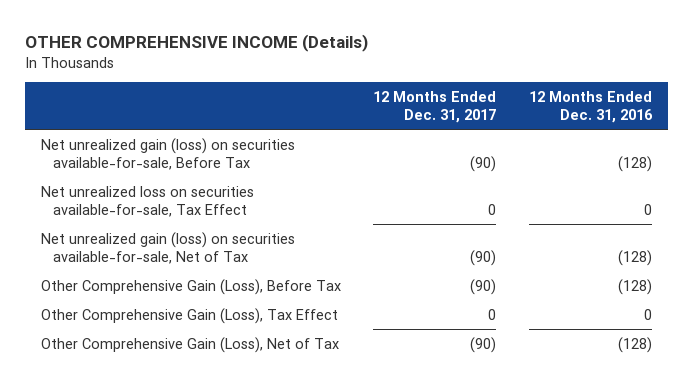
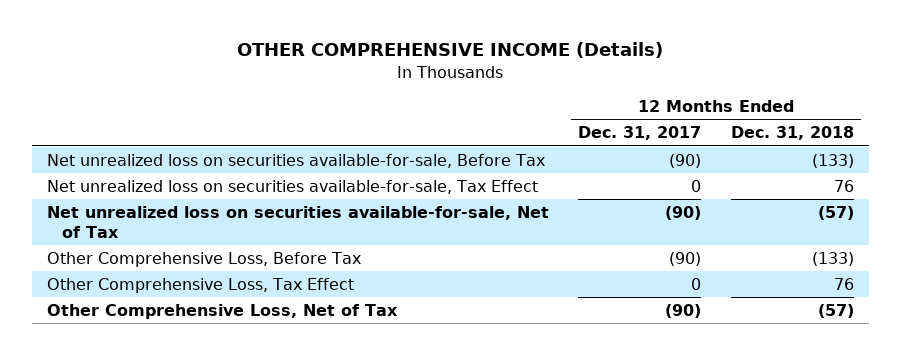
- | 12 Months Ended Dec. 31, 2017 | 12 Months Ended Dec. 31, 2016
+ | 12 Months Ended Dec. 31, 2017 | 12 Months Ended Dec. 31, 2018
- Net unrealized gain (loss) on securities available-for-sale, Before Tax | (90) | (128)
+ Net unrealized loss on securities available-for-sale, Before Tax | (90) | (133)
- Net unrealized gain (loss) on securities available-for-sale, Net of Tax | (90) | (128)
- Other Comprehensive Gain (Loss), Before Tax | (90) | (128)
- Other Comprehensive Gain (Loss), Tax Effect | 0 | 0
- Other Comprehensive Gain (Loss), Net of Tax | (90) | (128)
+ Net unrealized loss on securities available-for-sale, Net of Tax | (90) | (57)
+ Other Comprehensive Loss, Before Tax | (90) | (133)
+ Other Comprehensive Loss, Tax Effect | 0 | 76
+ Other Comprehensive Loss, Net of Tax | (90) | (57)

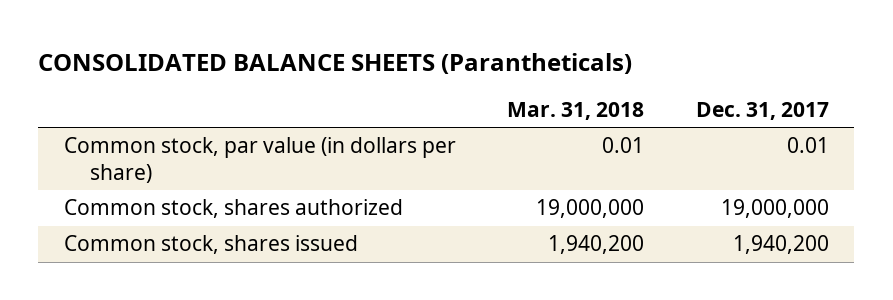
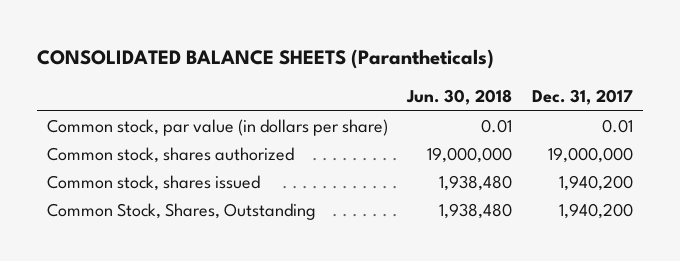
- | Mar. 31, 2018 | Dec. 31, 2017
+ | Jun. 30, 2018 | Dec. 31, 2017
+ Common Stock, Shares, Outstanding | 1,938,480 | 1,940,200

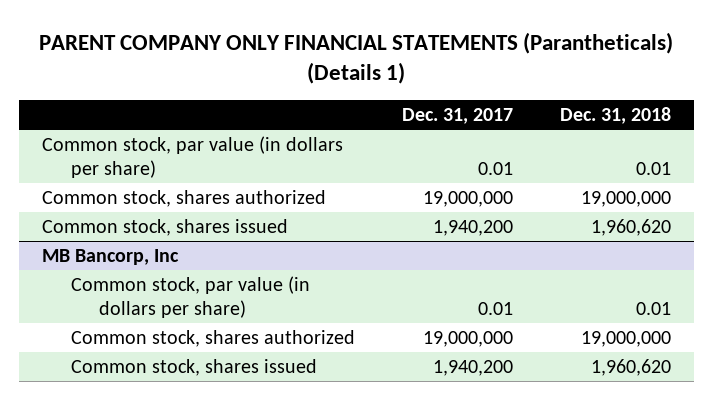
- CONSOLIDATED BALANCE SHEETS (Parantheticals)
+ PARENT COMPANY ONLY FINANCIAL STATEMENTS (Parantheticals) (Details 1)
- | Jun. 30, 2018 | Dec. 31, 2017
+ | Dec. 31, 2017 | Dec. 31, 2018
- Common Stock, Shares, Outstanding | 1,938,480 | 1,940,200
+ MB Bancorp, Inc
+ Common stock, par value (in dollars per share) | 0.01 | 0.01
+ Common stock, shares authorized | 19,000,000 | 19,000,000
+ Common stock, shares issued | 1,940,200 | 1,960,620

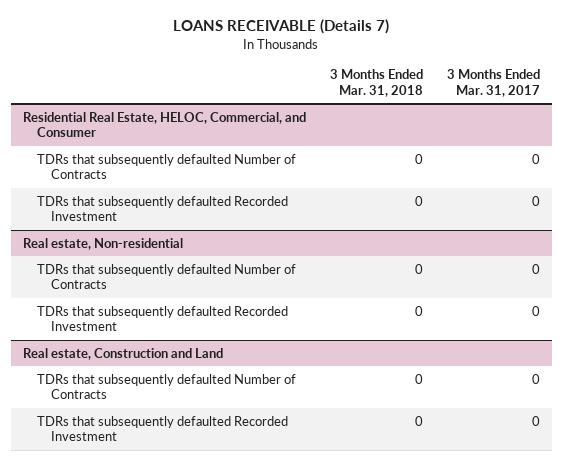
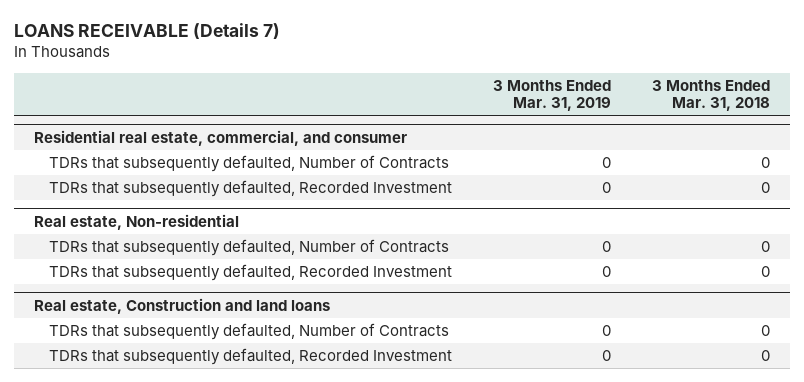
- | 3 Months Ended Mar. 31, 2018 | 3 Months Ended Mar. 31, 2017
+ | 3 Months Ended Mar. 31, 2019 | 3 Months Ended Mar. 31, 2018
- Residential Real Estate, HELOC, Commercial, and Consumer
- TDRs that subsequently defaulted Number of Contracts | 0 | 0
- TDRs that subsequently defaulted Recorded Investment | 0 | 0
+ Residential real estate, commercial, and consumer
+ TDRs that subsequently defaulted, Number of Contracts | 0 | 0
+ TDRs that subsequently defaulted, Recorded Investment | 0 | 0
@ Real estate, Non-residential
- TDRs that subsequently defaulted Number of Contracts | 0 | 0
- TDRs that subsequently defaulted Recorded Investment | 0 | 0
- Real estate, Construction and Land
- TDRs that subsequently defaulted Number of Contracts | 0 | 0
- TDRs that subsequently defaulted Recorded Investment | 0 | 0
@ Real estate, Non-residential
+ TDRs that subsequently defaulted, Number of Contracts | 0 | 0
+ TDRs that subsequently defaulted, Recorded Investment | 0 | 0
+ Real estate, Construction and land loans
+ TDRs that subsequently defaulted, Number of Contracts | 0 | 0
+ TDRs that subsequently defaulted, Recorded Investment | 0 | 0

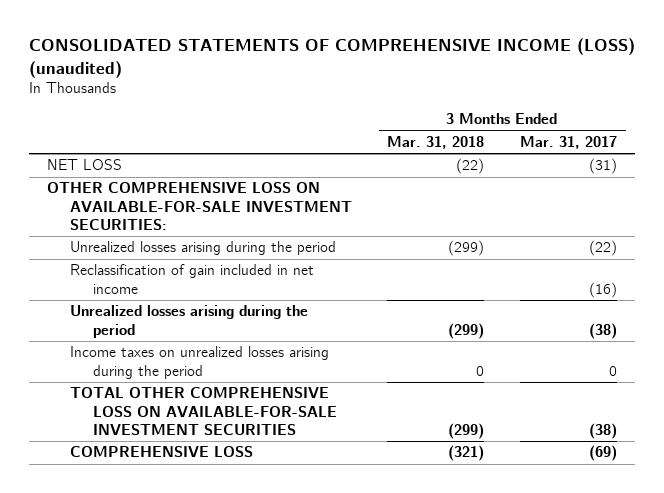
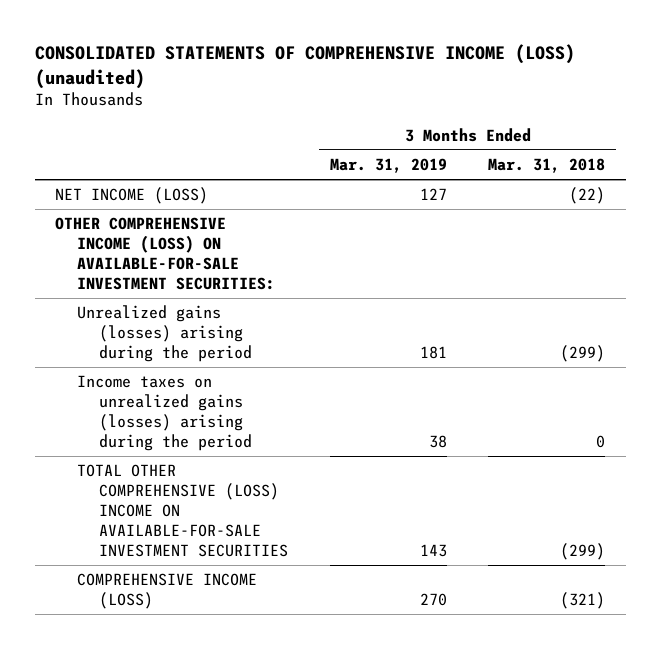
- | 3 Months Ended Mar. 31, 2018 | 3 Months Ended Mar. 31, 2017
+ | 3 Months Ended Mar. 31, 2019 | 3 Months Ended Mar. 31, 2018
- NET LOSS | (22) | (31)
- OTHER COMPREHENSIVE LOSS ON AVAILABLE-FOR-SALE INVESTMENT SECURITIES:
- Unrealized losses arising during the period | (299) | (22)
- Reclassification of gain included in net income | | (16)
- Unrealized losses arising during the period | (299) | (38)
- Income taxes on unrealized losses arising during the period | 0 | 0
- TOTAL OTHER COMPREHENSIVE LOSS ON AVAILABLE-FOR-SALE INVESTMENT SECURITIES | (299) | (38)
- COMPREHENSIVE LOSS | (321) | (69)
+ NET INCOME (LOSS) | 127 | (22)
+ OTHER COMPREHENSIVE INCOME (LOSS) ON AVAILABLE-FOR-SALE INVESTMENT SECURITIES:
+ Unrealized gains (losses) arising during the period | 181 | (299)
+ Income taxes on unrealized gains (losses) arising during the period | 38 | 0
+ TOTAL OTHER COMPREHENSIVE (LOSS) INCOME ON AVAILABLE-FOR-SALE INVESTMENT SECURITIES | 143 | (299)
+ COMPREHENSIVE INCOME (LOSS) | 270 | (321)

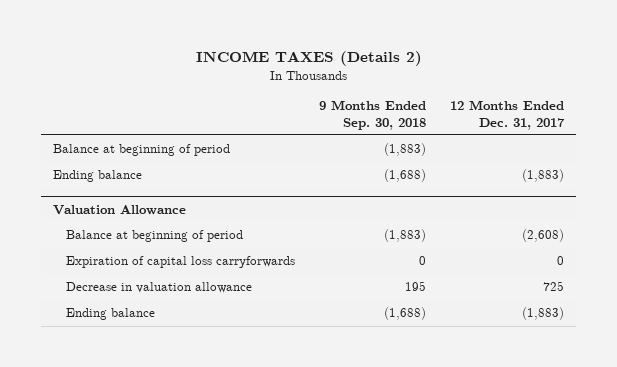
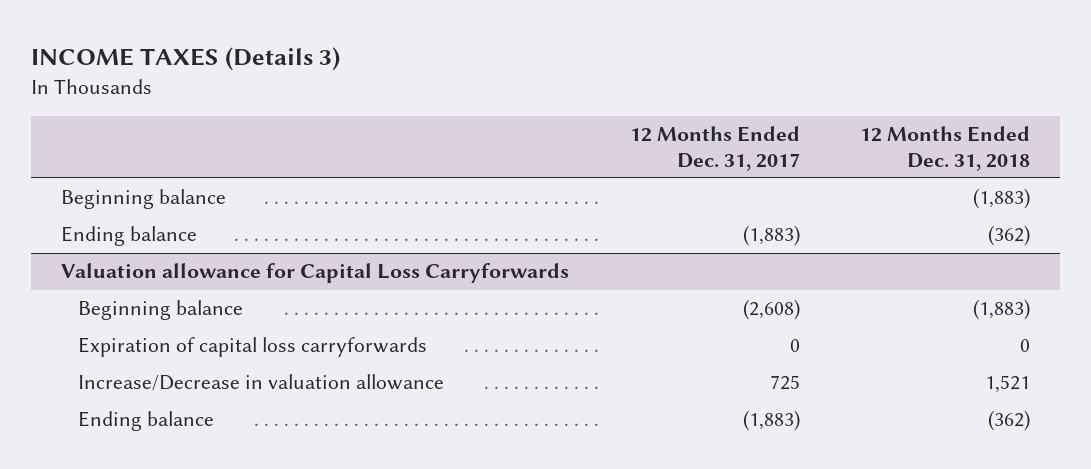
- INCOME TAXES (Details 2)
+ INCOME TAXES (Details 3)
- | 9 Months Ended Sep. 30, 2018 | 12 Months Ended Dec. 31, 2017
+ | 12 Months Ended Dec. 31, 2017 | 12 Months Ended Dec. 31, 2018
- Balance at beginning of period | (1,883) |
+ Beginning balance | | (1,883)
- Valuation Allowance
- Balance at beginning of period | (1,883) | (2,608)
+ Valuation allowance for Capital Loss Carryforwards
+ Beginning balance | (2,608) | (1,883)
- Decrease in valuation allowance | 195 | 725
+ Increase/Decrease in valuation allowance | 725 | 1,521

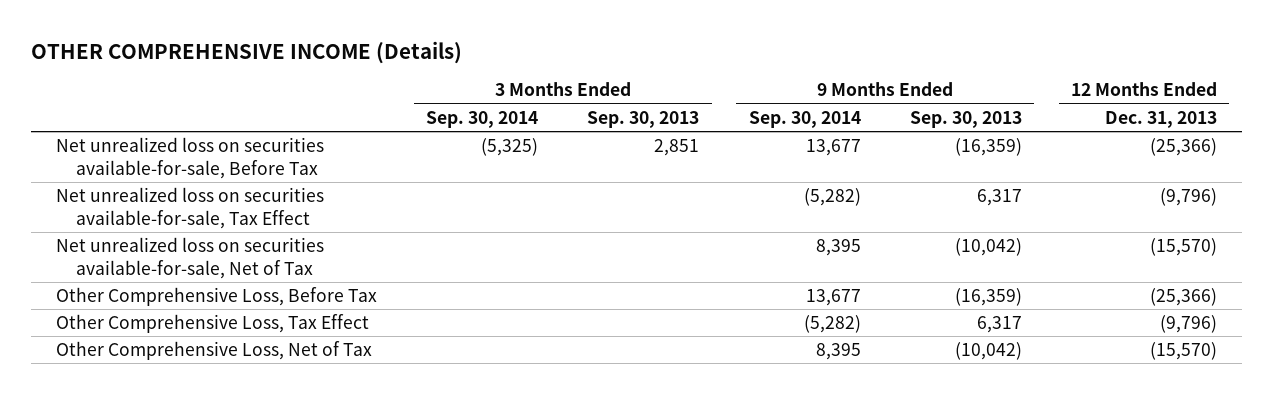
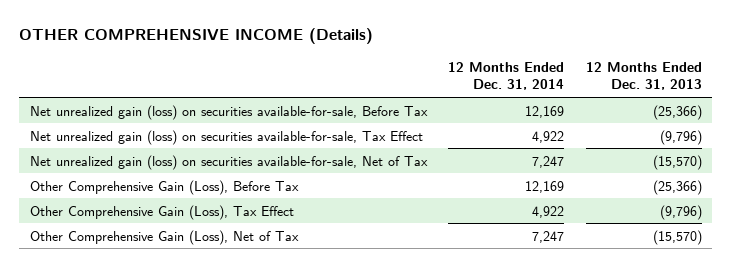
- | 3 Months Ended Sep. 30, 2014 | 3 Months Ended Sep. 30, 2013 | 9 Months Ended Sep. 30, 2014 | 9 Months Ended Sep. 30, 2013 | 12 Months Ended Dec. 31, 2013
+ | 12 Months Ended Dec. 31, 2014 | 12 Months Ended Dec. 31, 2013
- Net unrealized loss on securities available-for-sale, Before Tax | (5,325) | 2,851 | 13,677 | (16,359) | (25,366)
- Net unrealized loss on securities available-for-sale, Tax Effect | | | (5,282) | 6,317 | (9,796)
- Net unrealized loss on securities available-for-sale, Net of Tax | | | 8,395 | (10,042) | (15,570)
- Other Comprehensive Loss, Before Tax | | | 13,677 | (16,359) | (25,366)
- Other Comprehensive Loss, Tax Effect | | | (5,282) | 6,317 | (9,796)
- Other Comprehensive Loss, Net of Tax | | | 8,395 | (10,042) | (15,570)
+ Net unrealized gain (loss) on securities available-for-sale, Before Tax | 12,169 | (25,366)
+ Net unrealized gain (loss) on securities available-for-sale, Tax Effect | 4,922 | (9,796)
+ Net unrealized gain (loss) on securities available-for-sale, Net of Tax | 7,247 | (15,570)
+ Other Comprehensive Gain (Loss), Before Tax | 12,169 | (25,366)
+ Other Comprehensive Gain (Loss), Tax Effect | 4,922 | (9,796)
+ Other Comprehensive Gain (Loss), Net of Tax | 7,247 | (15,570)

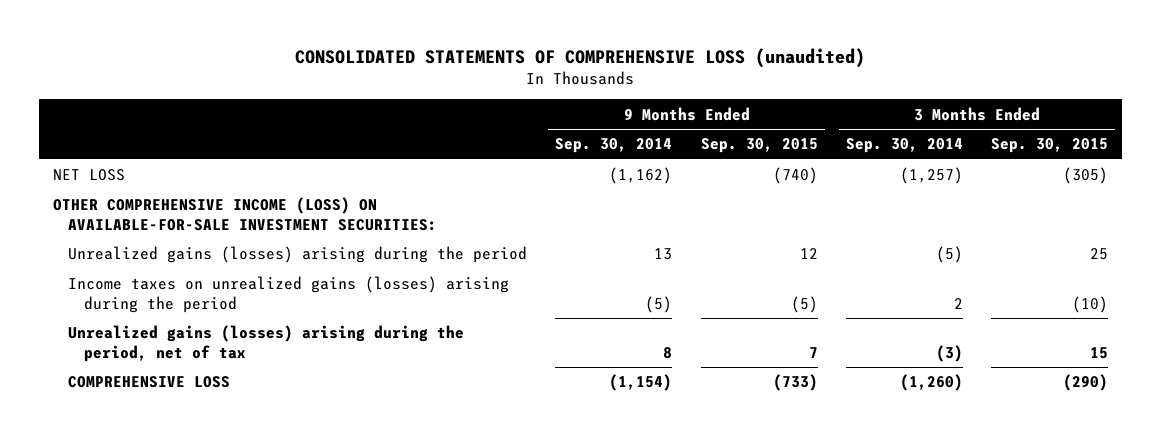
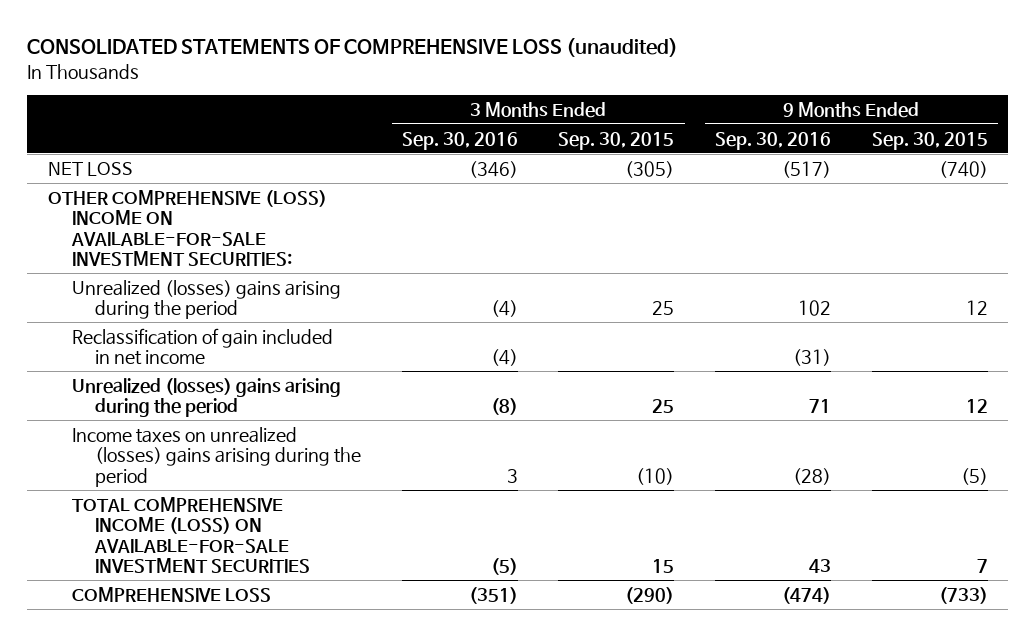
- | 9 Months Ended Sep. 30, 2014 | 9 Months Ended Sep. 30, 2015 | 3 Months Ended Sep. 30, 2014 | 3 Months Ended Sep. 30, 2015
+ | 3 Months Ended Sep. 30, 2016 | 3 Months Ended Sep. 30, 2015 | 9 Months Ended Sep. 30, 2016 | 9 Months Ended Sep. 30, 2015
- OTHER COMPREHENSIVE INCOME (LOSS) ON AVAILABLE-FOR-SALE INVESTMENT SECURITIES:
- Unrealized gains (losses) arising during the period | 13 | 12 | (5) | 25
- Income taxes on unrealized gains (losses) arising during the period | (5) | (5) | 2 | (10)
- Unrealized gains (losses) arising during the period, net of tax | 8 | 7 | (3) | 15
+ OTHER COMPREHENSIVE (LOSS) INCOME ON AVAILABLE-FOR-SALE INVESTMENT SECURITIES:
+ Unrealized (losses) gains arising during the period | (4) | 25 | 102 | 12
+ Reclassification of gain included in net income | (4) | | (31) |
+ Unrealized (losses) gains arising during the period | (8) | 25 | 71 | 12
+ Income taxes on unrealized (losses) gains arising during the period | 3 | (10) | (28) | (5)
+ TOTAL COMPREHENSIVE INCOME (LOSS) ON AVAILABLE-FOR-SALE INVESTMENT SECURITIES | (5) | 15 | 43 | 7

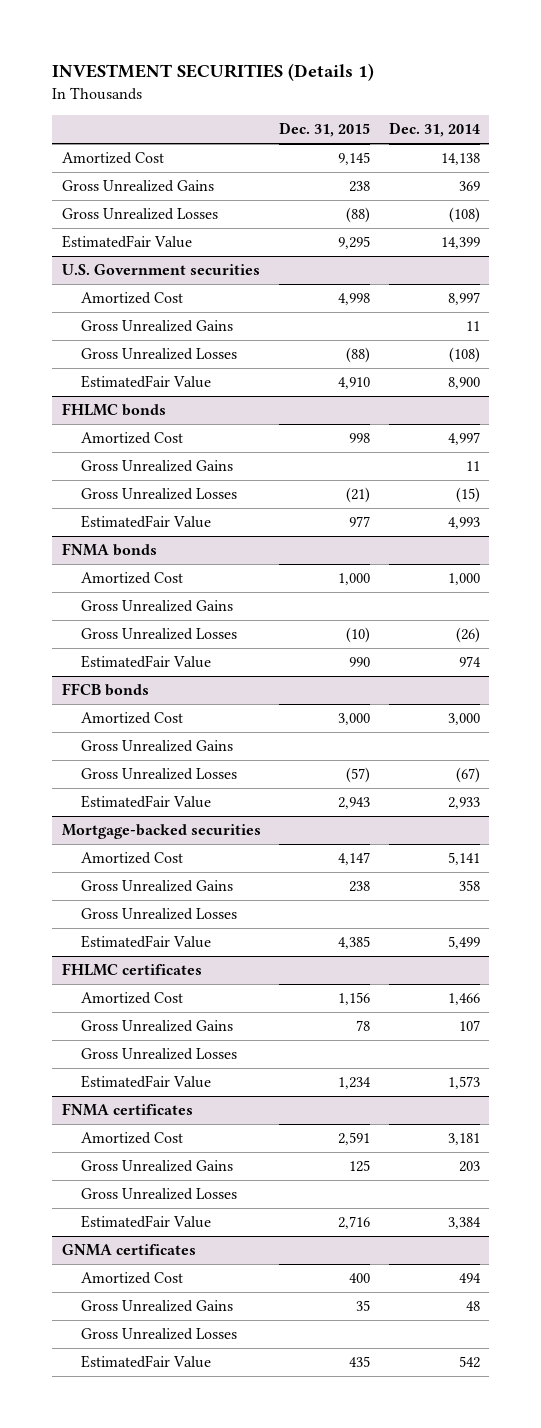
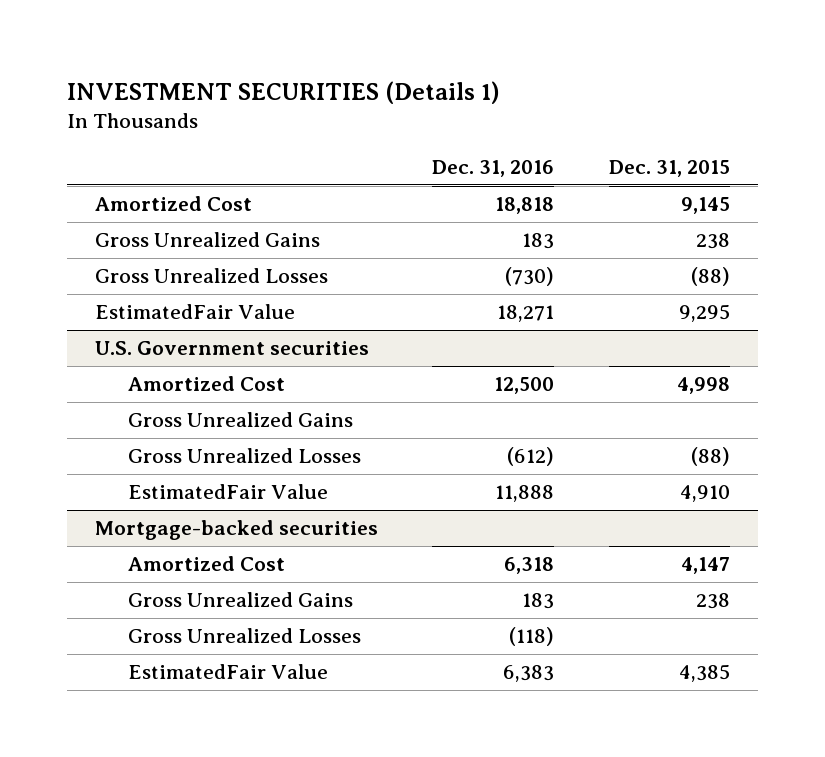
- | Dec. 31, 2015 | Dec. 31, 2014
+ | Dec. 31, 2016 | Dec. 31, 2015
- FHLMC bonds
- Amortized Cost | 998 | 4,997
- Gross Unrealized Gains | | 11
- Gross Unrealized Losses | (21) | (15)
- EstimatedFair Value | 977 | 4,993
- FNMA bonds
- Amortized Cost | 1,000 | 1,000
- Gross Unrealized Gains
- Gross Unrealized Losses | (10) | (26)
- EstimatedFair Value | 990 | 974
- FFCB bonds
- Amortized Cost | 3,000 | 3,000
- Gross Unrealized Gains
- Gross Unrealized Losses | (57) | (67)
- EstimatedFair Value | 2,943 | 2,933
- FHLMC certificates
- Amortized Cost | 1,156 | 1,466
- Gross Unrealized Gains | 78 | 107
- Gross Unrealized Losses
- EstimatedFair Value | 1,234 | 1,573
- FNMA certificates
- Amortized Cost | 2,591 | 3,181
- Gross Unrealized Gains | 125 | 203
- Gross Unrealized Losses
- EstimatedFair Value | 2,716 | 3,384
- GNMA certificates
- Amortized Cost | 400 | 494
- Gross Unrealized Gains | 35 | 48
- Gross Unrealized Losses
- EstimatedFair Value | 435 | 542

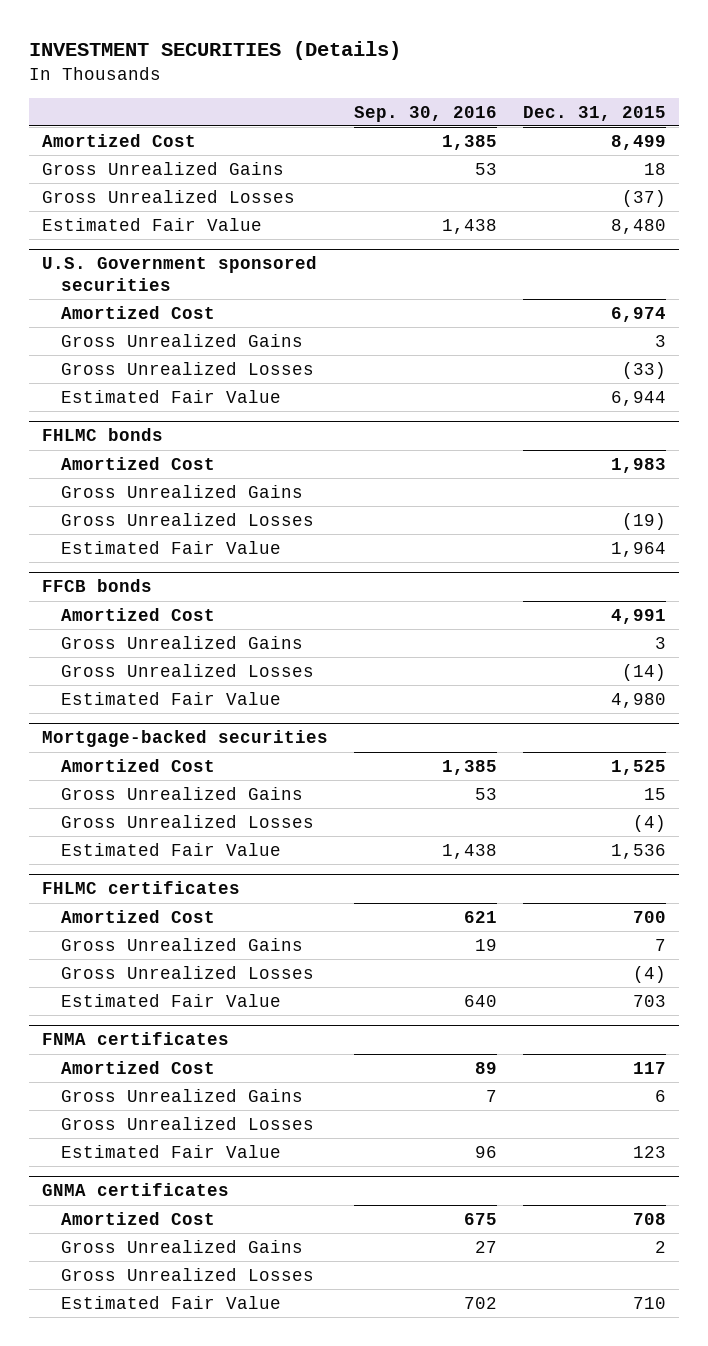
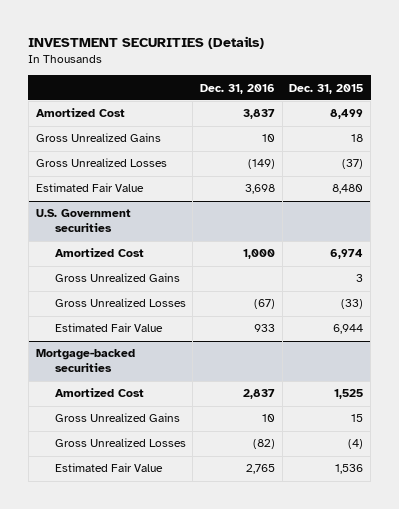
- | Sep. 30, 2016 | Dec. 31, 2015
+ | Dec. 31, 2016 | Dec. 31, 2015
- U.S. Government sponsored securities
+ U.S. Government securities
- FHLMC bonds
- Amortized Cost | | 1,983
- Gross Unrealized Gains
- Gross Unrealized Losses | | (19)
- Estimated Fair Value | | 1,964
- FFCB bonds
- Amortized Cost | | 4,991
- Gross Unrealized Gains | | 3
- Gross Unrealized Losses | | (14)
- Estimated Fair Value | | 4,980
- FHLMC certificates
- Amortized Cost | 621 | 700
- Gross Unrealized Gains | 19 | 7
- Gross Unrealized Losses | | (4)
- Estimated Fair Value | 640 | 703
- FNMA certificates
- Amortized Cost | 89 | 117
- Gross Unrealized Gains | 7 | 6
- Gross Unrealized Losses
- Estimated Fair Value | 96 | 123
- GNMA certificates
- Amortized Cost | 675 | 708
- Gross Unrealized Gains | 27 | 2
- Gross Unrealized Losses
- Estimated Fair Value | 702 | 710

